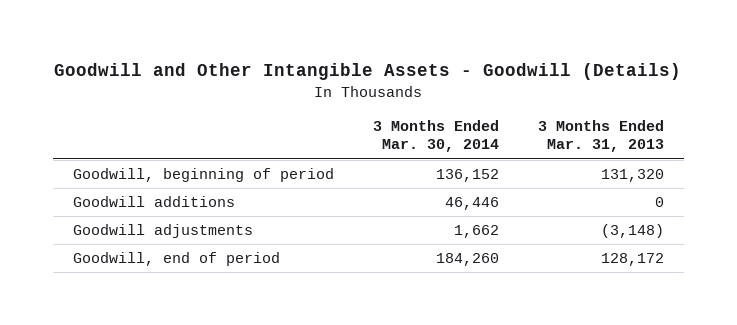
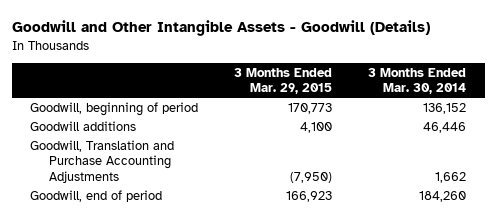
- | 3 Months Ended Mar. 30, 2014 | 3 Months Ended Mar. 31, 2013
+ | 3 Months Ended Mar. 29, 2015 | 3 Months Ended Mar. 30, 2014
- Goodwill adjustments | 1,662 | (3,148)
+ Goodwill, Translation and Purchase Accounting Adjustments | (7,950) | 1,662

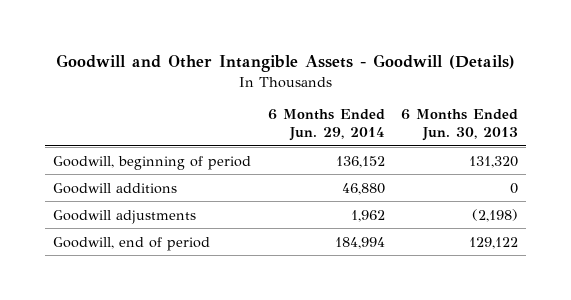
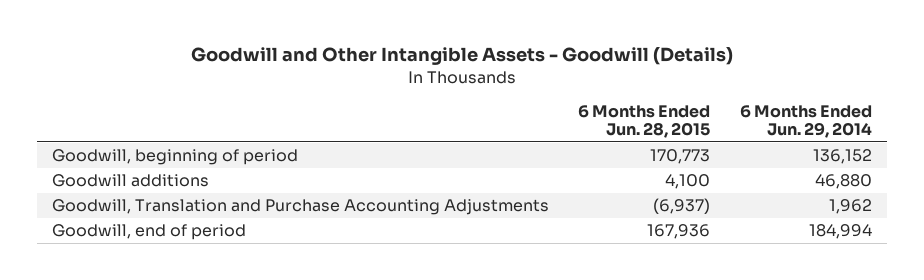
- | 6 Months Ended Jun. 29, 2014 | 6 Months Ended Jun. 30, 2013
+ | 6 Months Ended Jun. 28, 2015 | 6 Months Ended Jun. 29, 2014
- Goodwill adjustments | 1,962 | (2,198)
+ Goodwill, Translation and Purchase Accounting Adjustments | (6,937) | 1,962

